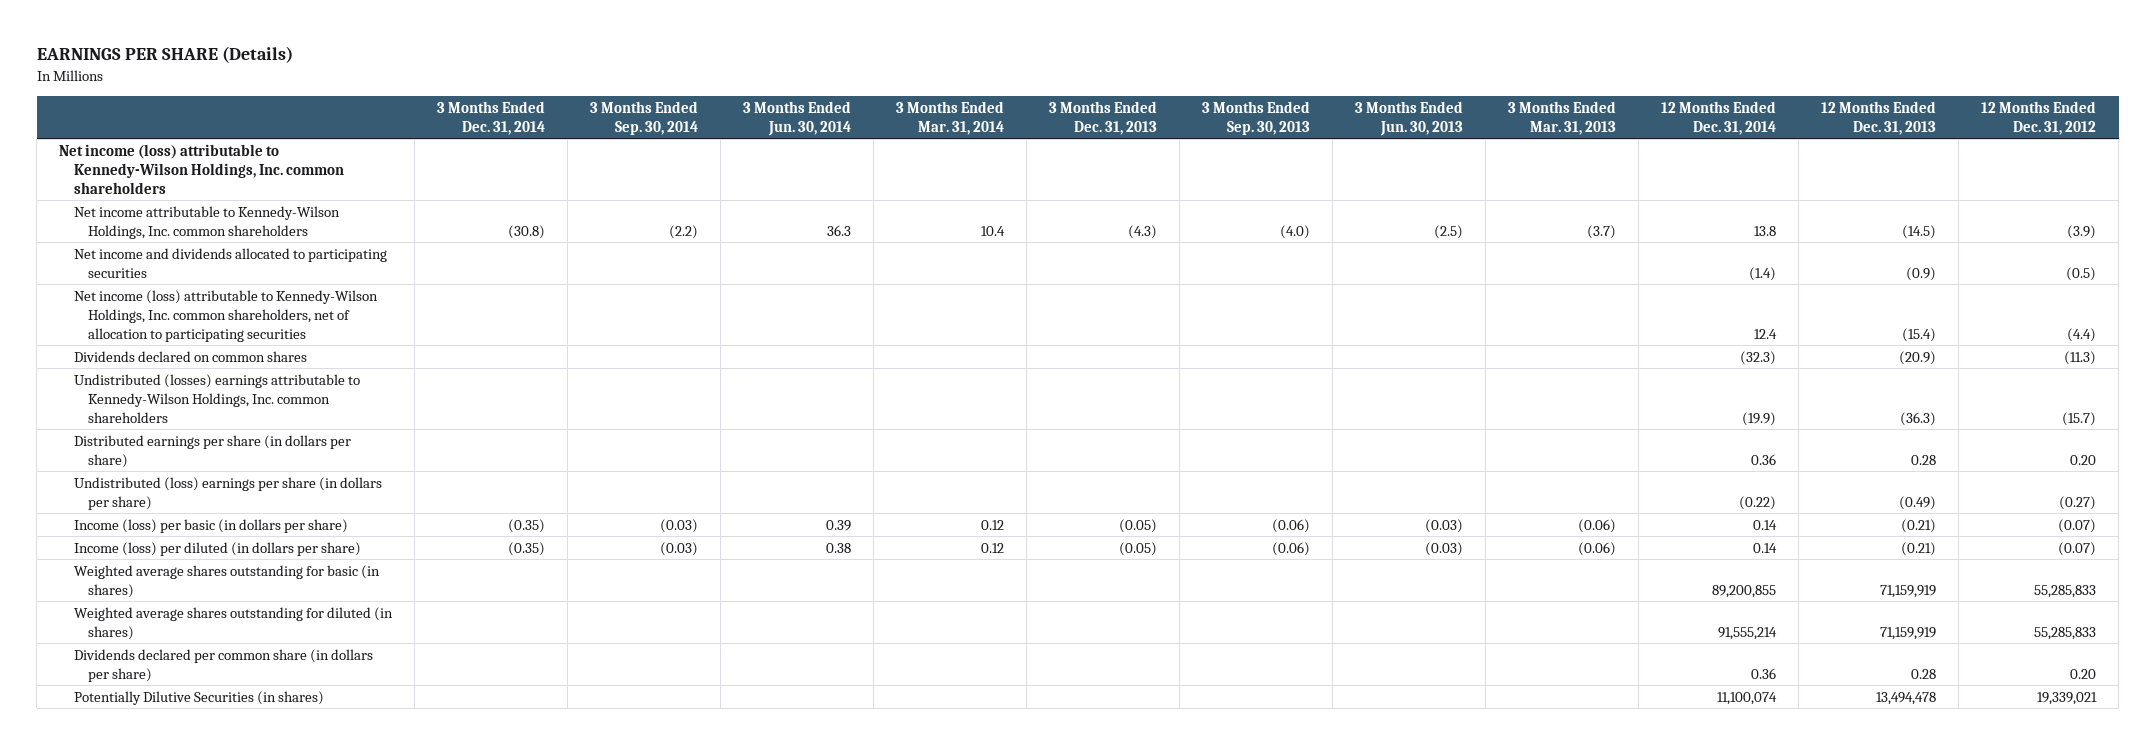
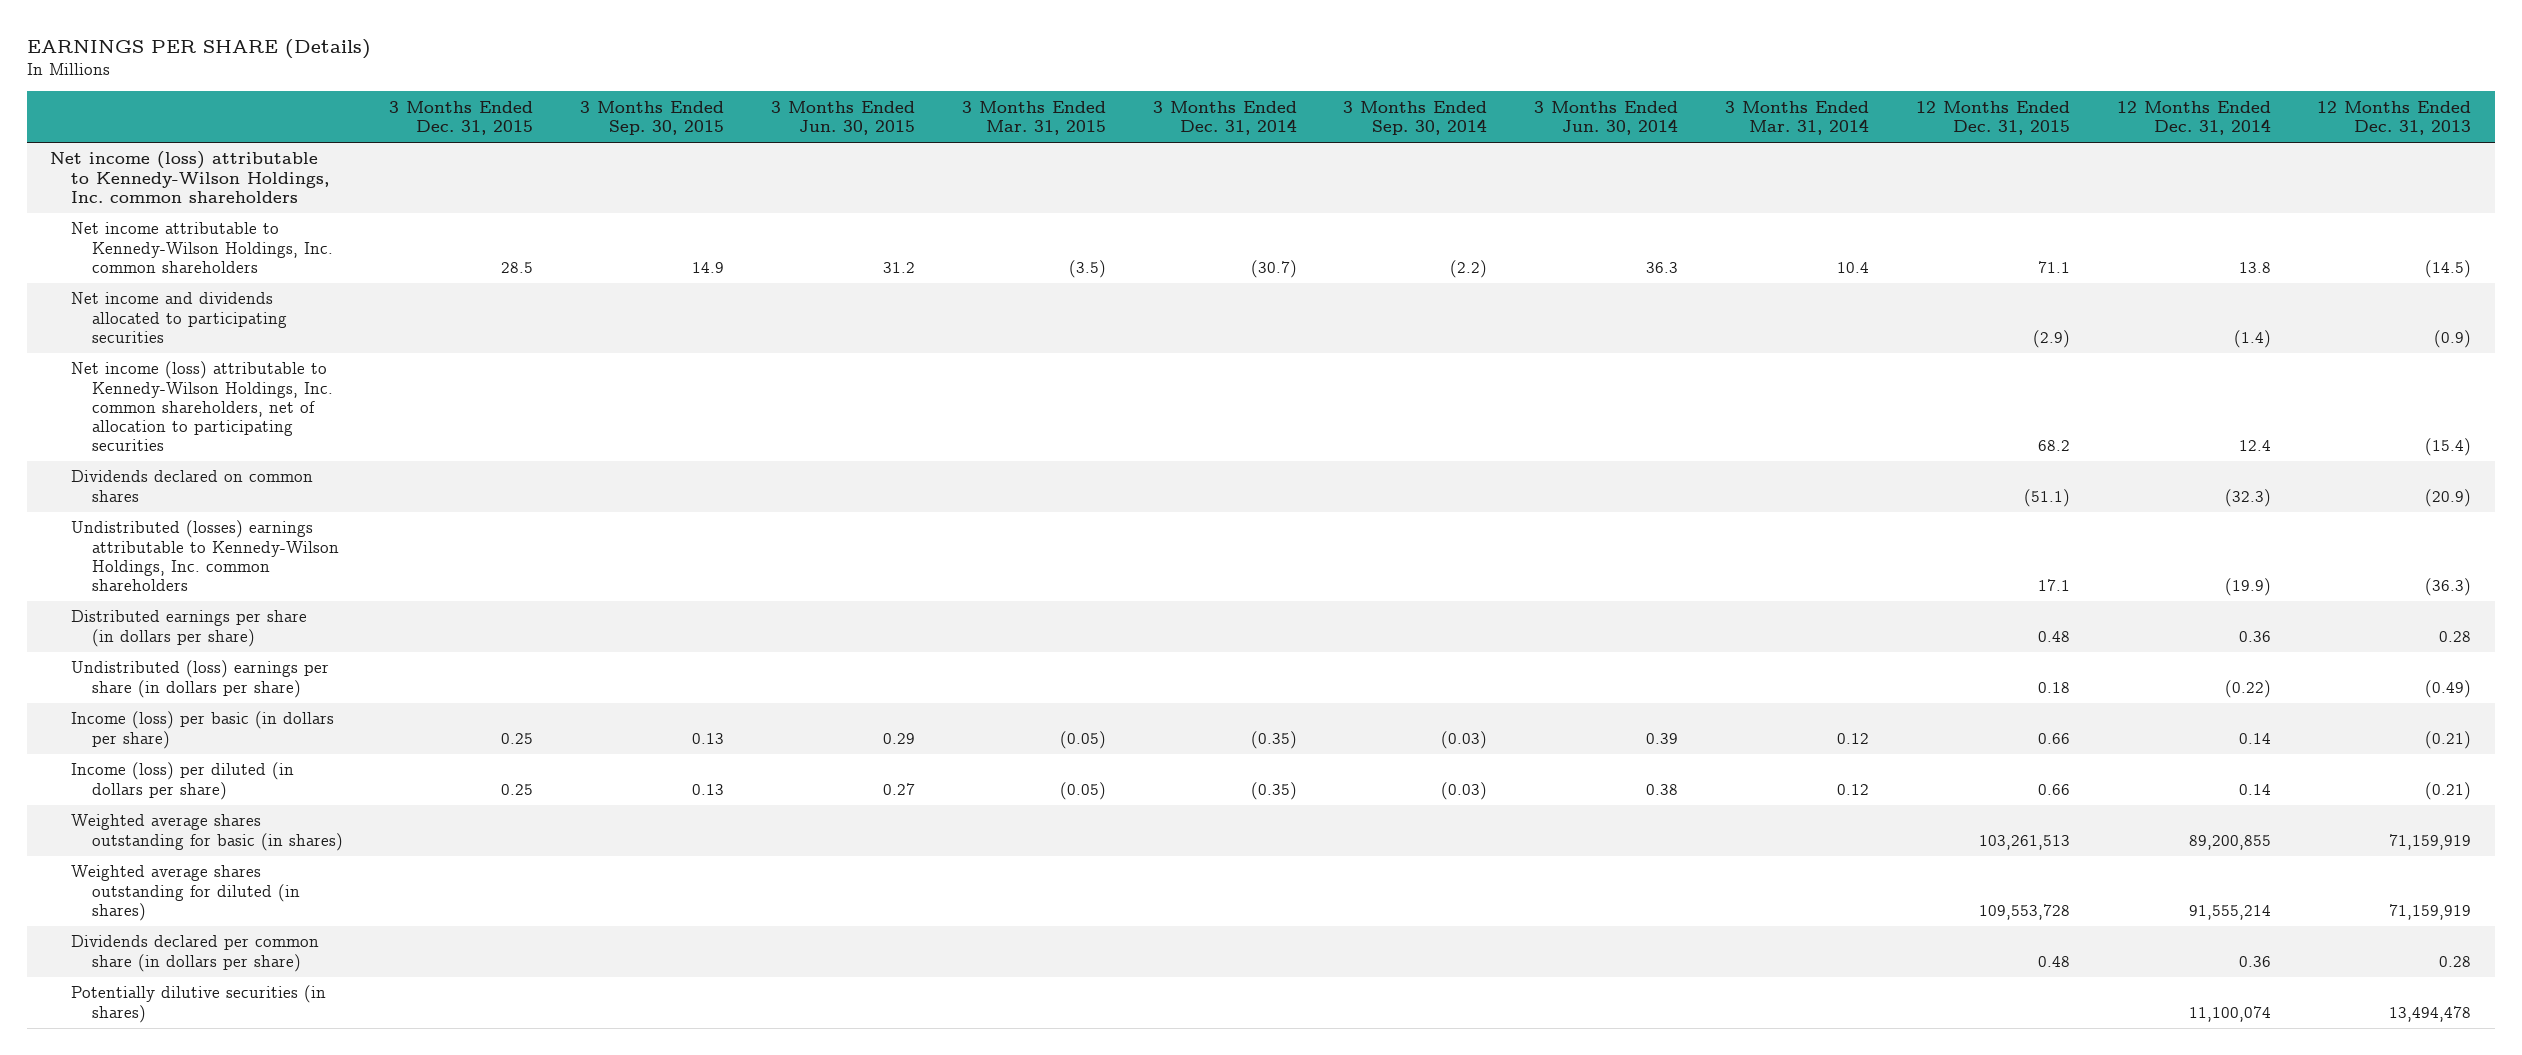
- | 3 Months Ended Dec. 31, 2014 | 3 Months Ended Sep. 30, 2014 | 3 Months Ended Jun. 30, 2014 | 3 Months Ended Mar. 31, 2014 | 3 Months Ended Dec. 31, 2013 | 3 Months Ended Sep. 30, 2013 | 3 Months Ended Jun. 30, 2013 | 3 Months Ended Mar. 31, 2013 | 12 Months Ended Dec. 31, 2014 | 12 Months Ended Dec. 31, 2013 | 12 Months Ended Dec. 31, 2012
+ | 3 Months Ended Dec. 31, 2015 | 3 Months Ended Sep. 30, 2015 | 3 Months Ended Jun. 30, 2015 | 3 Months Ended Mar. 31, 2015 | 3 Months Ended Dec. 31, 2014 | 3 Months Ended Sep. 30, 2014 | 3 Months Ended Jun. 30, 2014 | 3 Months Ended Mar. 31, 2014 | 12 Months Ended Dec. 31, 2015 | 12 Months Ended Dec. 31, 2014 | 12 Months Ended Dec. 31, 2013
- Net income attributable to Kennedy-Wilson Holdings, Inc. common shareholders | (30.8) | (2.2) | 36.3 | 10.4 | (4.3) | (4.0) | (2.5) | (3.7) | 13.8 | (14.5) | (3.9)
+ Net income attributable to Kennedy-Wilson Holdings, Inc. common shareholders | 28.5 | 14.9 | 31.2 | (3.5) | (30.7) | (2.2) | 36.3 | 10.4 | 71.1 | 13.8 | (14.5)
- Potentially Dilutive Securities (in shares) | | | | | | | | | 11,100,074 | 13,494,478 | 19,339,021
+ Potentially dilutive securities (in shares) | | | | | | | | | | 11,100,074 | 13,494,478

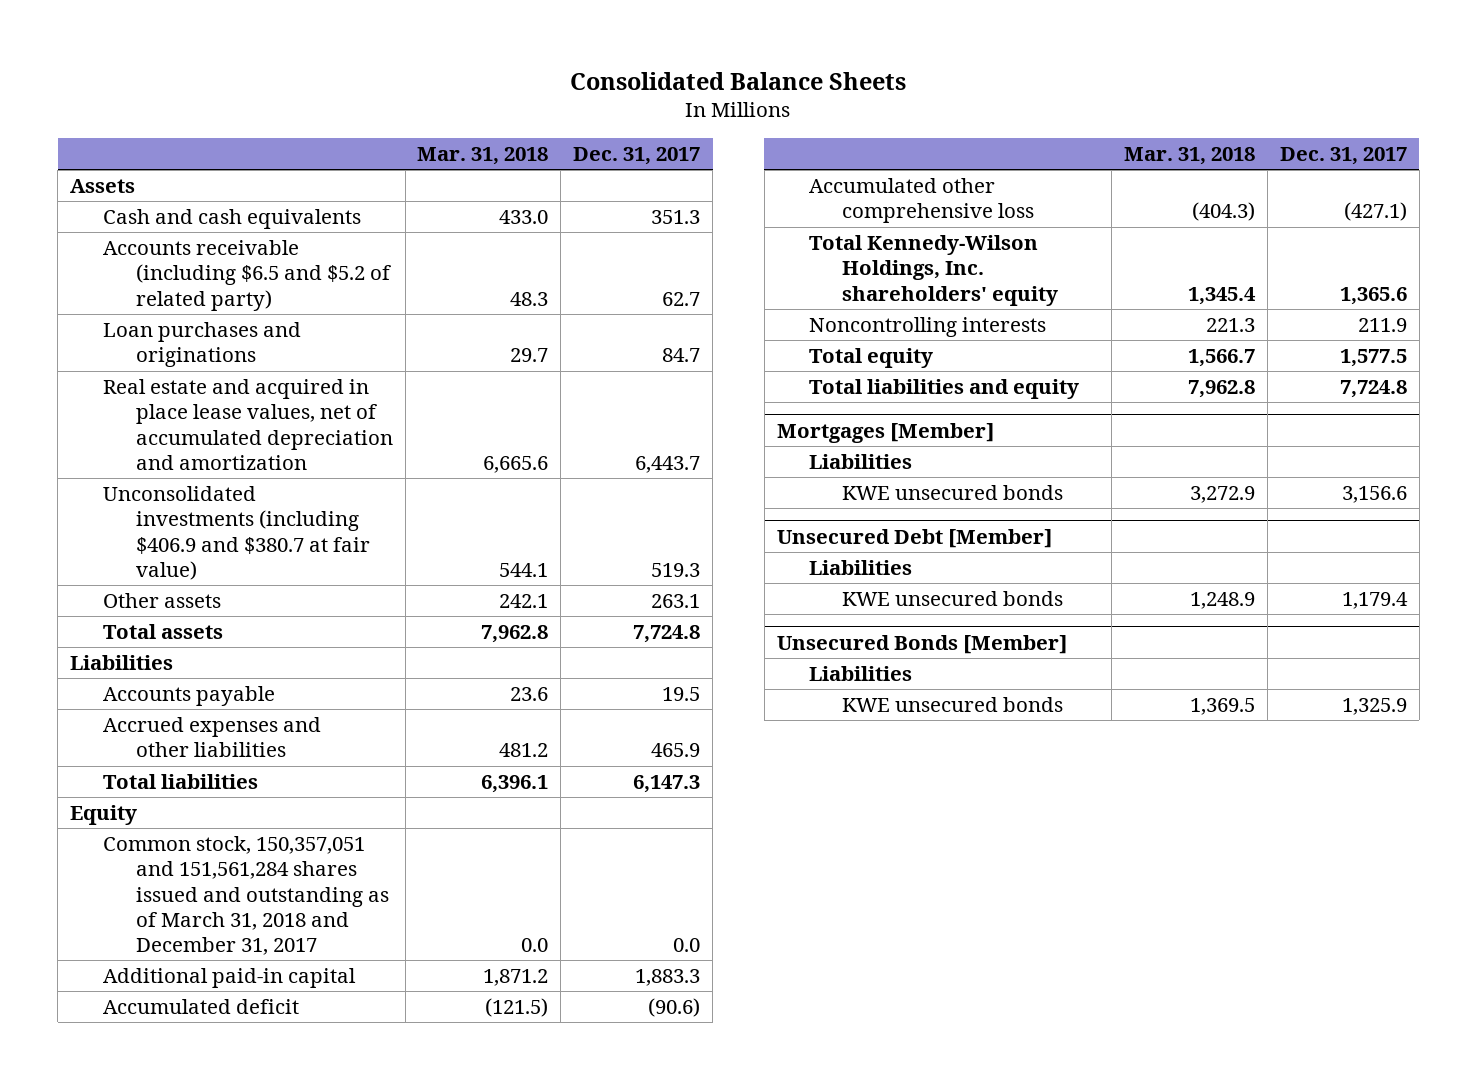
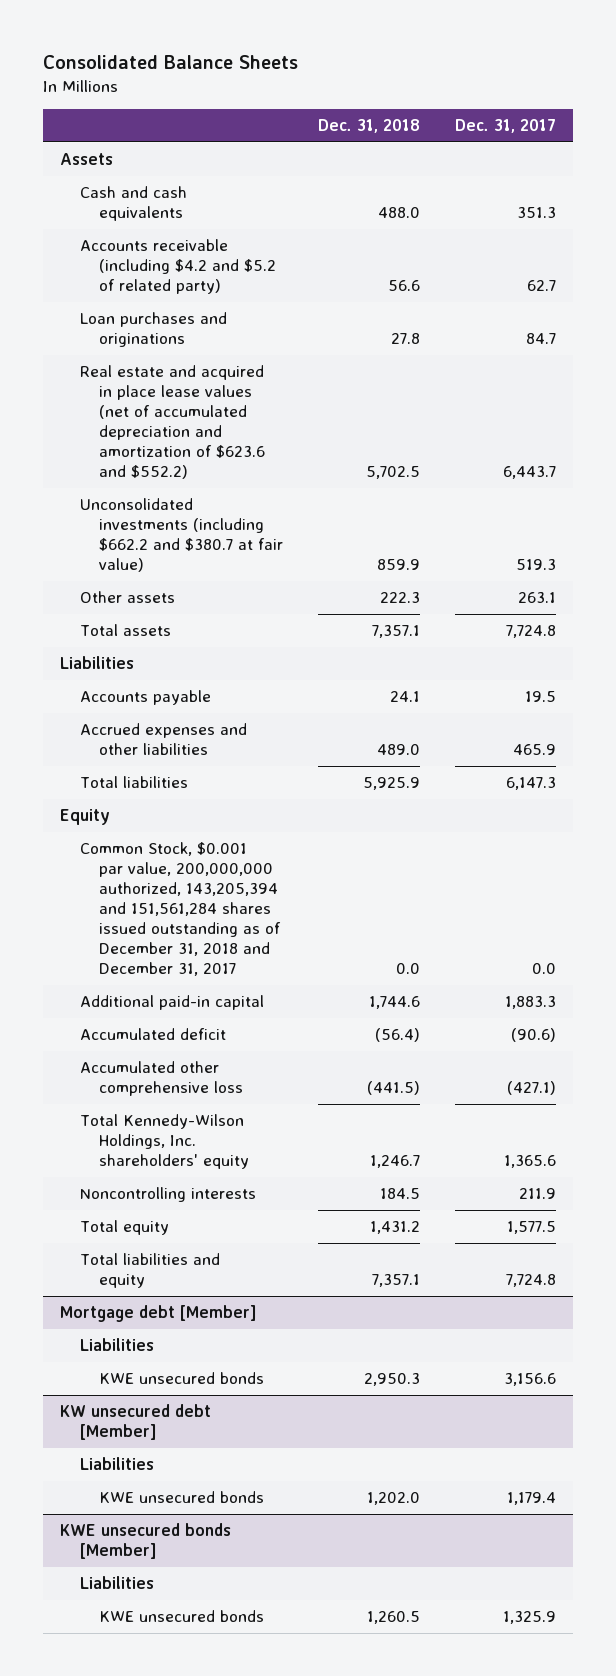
- | Mar. 31, 2018 | Dec. 31, 2017
+ | Dec. 31, 2018 | Dec. 31, 2017
- Accounts receivable (including $6.5 and $5.2 of related party) | 48.3 | 62.7
+ Accounts receivable (including $4.2 and $5.2 of related party) | 56.6 | 62.7
- Real estate and acquired in place lease values, net of accumulated depreciation and amortization | 6,665.6 | 6,443.7
- Unconsolidated investments (including $406.9 and $380.7 at fair value) | 544.1 | 519.3
+ Real estate and acquired in place lease values (net of accumulated depreciation and amortization of $623.6 and $552.2) | 5,702.5 | 6,443.7
+ Unconsolidated investments (including $662.2 and $380.7 at fair value) | 859.9 | 519.3
- Common stock, 150,357,051 and 151,561,284 shares issued and outstanding as of March 31, 2018 and December 31, 2017 | 0.0 | 0.0
+ Common Stock, $0.001 par value, 200,000,000 authorized, 143,205,394 and 151,561,284 shares issued outstanding as of December 31, 2018 and December 31, 2017 | 0.0 | 0.0
- Mortgages [Member]
+ Mortgage debt [Member]
- Unsecured Debt [Member]
+ KW unsecured debt [Member]
- Unsecured Bonds [Member]
+ KWE unsecured bonds [Member]

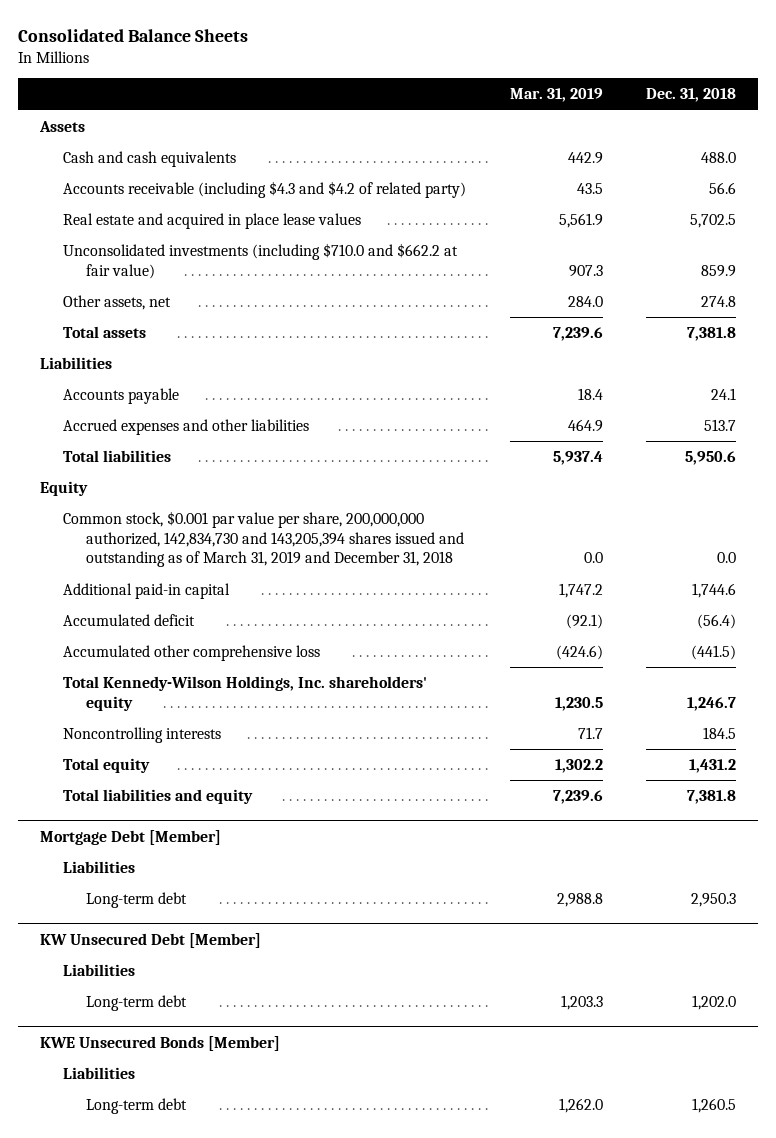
- | Dec. 31, 2018 | Dec. 31, 2017
+ | Mar. 31, 2019 | Dec. 31, 2018
- Accounts receivable (including $4.2 and $5.2 of related party) | 56.6 | 62.7
- Loan purchases and originations | 27.8 | 84.7
- Real estate and acquired in place lease values (net of accumulated depreciation and amortization of $623.6 and $552.2) | 5,702.5 | 6,443.7
- Unconsolidated investments (including $662.2 and $380.7 at fair value) | 859.9 | 519.3
- Other assets | 222.3 | 263.1
- Total assets | 7,357.1 | 7,724.8
+ Accounts receivable (including $4.3 and $4.2 of related party) | 43.5 | 56.6
+ Real estate and acquired in place lease values | 5,561.9 | 5,702.5
+ Unconsolidated investments (including $710.0 and $662.2 at fair value) | 907.3 | 859.9
+ Other assets, net | 284.0 | 274.8
+ Total assets | 7,239.6 | 7,381.8
- Accrued expenses and other liabilities | 489.0 | 465.9
- Total liabilities | 5,925.9 | 6,147.3
+ Accrued expenses and other liabilities | 464.9 | 513.7
+ Total liabilities | 5,937.4 | 5,950.6
- Common Stock, $0.001 par value, 200,000,000 authorized, 143,205,394 and 151,561,284 shares issued outstanding as of December 31, 2018 and December 31, 2017 | 0.0 | 0.0
+ Common stock, $0.001 par value per share, 200,000,000 authorized, 142,834,730 and 143,205,394 shares issued and outstanding as of March 31, 2019 and December 31, 2018 | 0.0 | 0.0
- Total liabilities and equity | 7,357.1 | 7,724.8
- Mortgage debt [Member]
+ Total liabilities and equity | 7,239.6 | 7,381.8
+ Mortgage Debt [Member]
- KWE unsecured bonds | 2,950.3 | 3,156.6
- KW unsecured debt [Member]
+ Long-term debt | 2,988.8 | 2,950.3
+ KW Unsecured Debt [Member]
- KWE unsecured bonds | 1,202.0 | 1,179.4
- KWE unsecured bonds [Member]
+ Long-term debt | 1,203.3 | 1,202.0
+ KWE Unsecured Bonds [Member]
- KWE unsecured bonds | 1,260.5 | 1,325.9
+ Long-term debt | 1,262.0 | 1,260.5

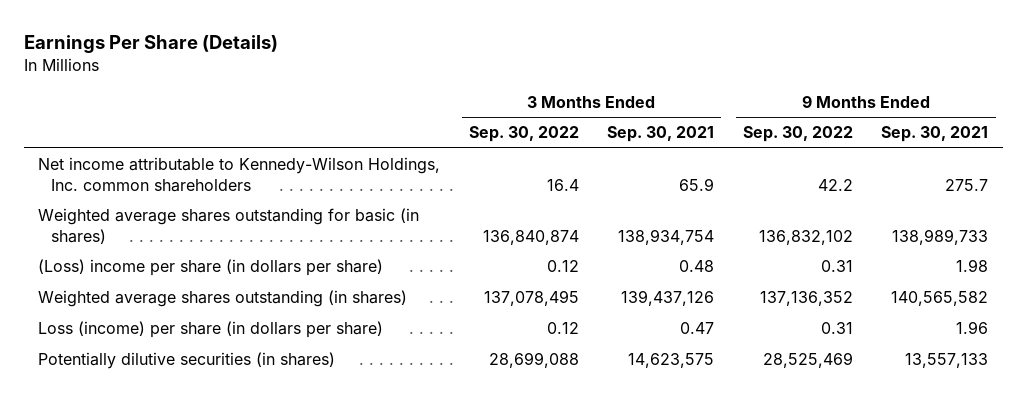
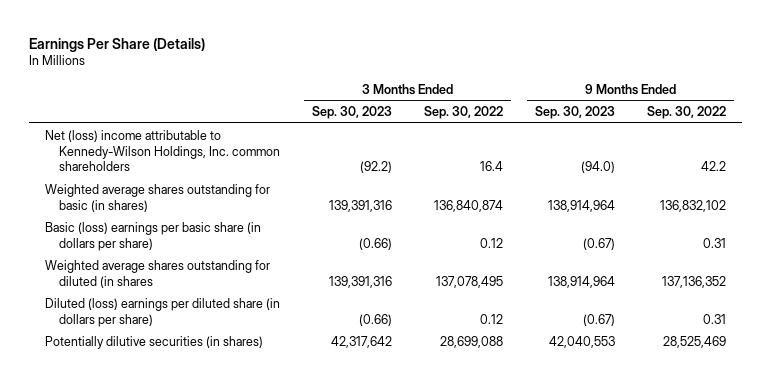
- | 3 Months Ended Sep. 30, 2022 | 3 Months Ended Sep. 30, 2021 | 9 Months Ended Sep. 30, 2022 | 9 Months Ended Sep. 30, 2021
+ | 3 Months Ended Sep. 30, 2023 | 3 Months Ended Sep. 30, 2022 | 9 Months Ended Sep. 30, 2023 | 9 Months Ended Sep. 30, 2022
- Net income attributable to Kennedy-Wilson Holdings, Inc. common shareholders | 16.4 | 65.9 | 42.2 | 275.7
+ Net (loss) income attributable to Kennedy-Wilson Holdings, Inc. common shareholders | (92.2) | 16.4 | (94.0) | 42.2
- (Loss) income per share (in dollars per share) | 0.12 | 0.48 | 0.31 | 1.98
- Weighted average shares outstanding (in shares) | 137,078,495 | 139,437,126 | 137,136,352 | 140,565,582
- Loss (income) per share (in dollars per share) | 0.12 | 0.47 | 0.31 | 1.96
+ Basic (loss) earnings per basic share (in dollars per share) | (0.66) | 0.12 | (0.67) | 0.31
+ Weighted average shares outstanding for diluted (in shares | 139,391,316 | 137,078,495 | 138,914,964 | 137,136,352
+ Diluted (loss) earnings per diluted share (in dollars per share) | (0.66) | 0.12 | (0.67) | 0.31

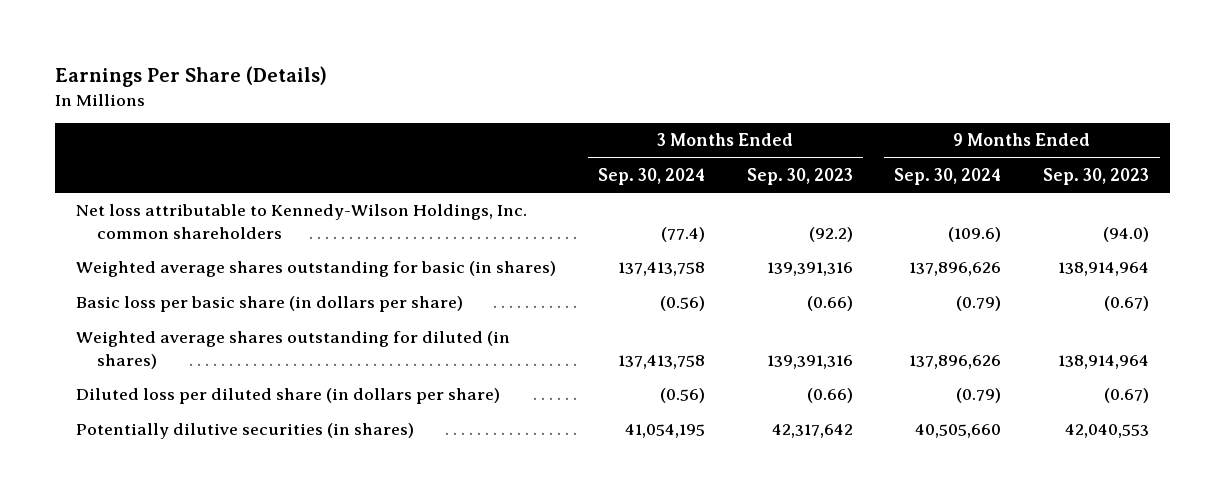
- | 3 Months Ended Sep. 30, 2023 | 3 Months Ended Sep. 30, 2022 | 9 Months Ended Sep. 30, 2023 | 9 Months Ended Sep. 30, 2022
+ | 3 Months Ended Sep. 30, 2024 | 3 Months Ended Sep. 30, 2023 | 9 Months Ended Sep. 30, 2024 | 9 Months Ended Sep. 30, 2023
- Net (loss) income attributable to Kennedy-Wilson Holdings, Inc. common shareholders | (92.2) | 16.4 | (94.0) | 42.2
+ Net loss attributable to Kennedy-Wilson Holdings, Inc. common shareholders | (77.4) | (92.2) | (109.6) | (94.0)
- Basic (loss) earnings per basic share (in dollars per share) | (0.66) | 0.12 | (0.67) | 0.31
- Weighted average shares outstanding for diluted (in shares | 139,391,316 | 137,078,495 | 138,914,964 | 137,136,352
- Diluted (loss) earnings per diluted share (in dollars per share) | (0.66) | 0.12 | (0.67) | 0.31
+ Basic loss per basic share (in dollars per share) | (0.56) | (0.66) | (0.79) | (0.67)
+ Weighted average shares outstanding for diluted (in shares) | 137,413,758 | 139,391,316 | 137,896,626 | 138,914,964
+ Diluted loss per diluted share (in dollars per share) | (0.56) | (0.66) | (0.79) | (0.67)

